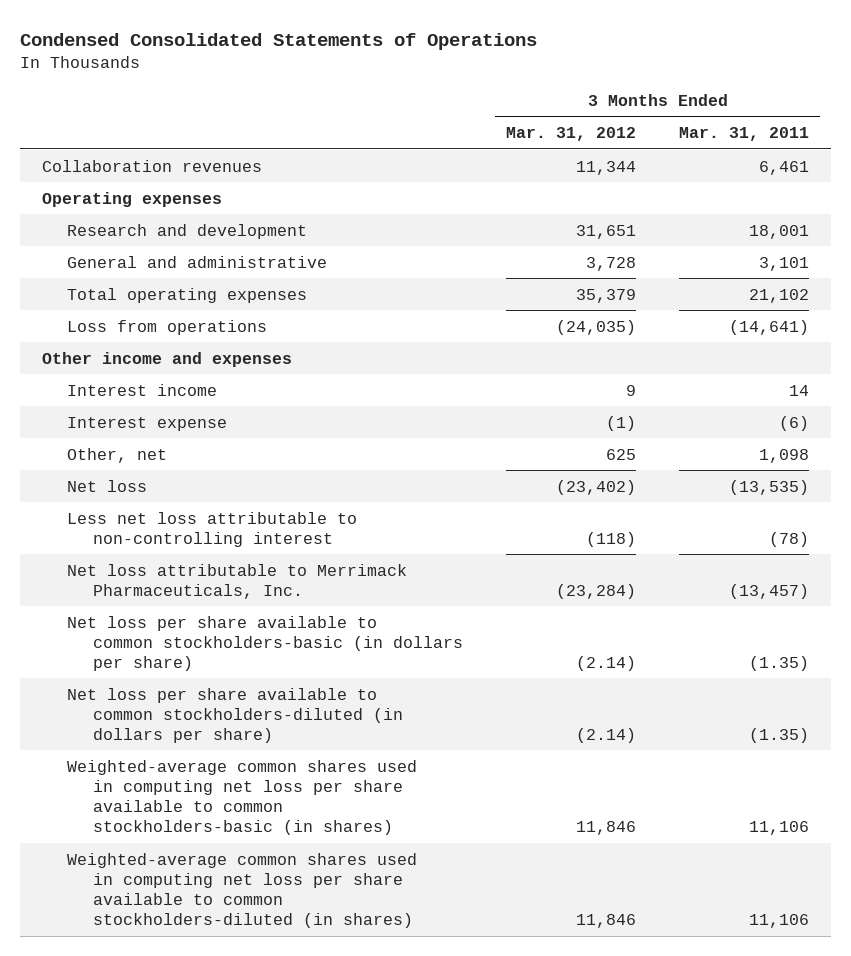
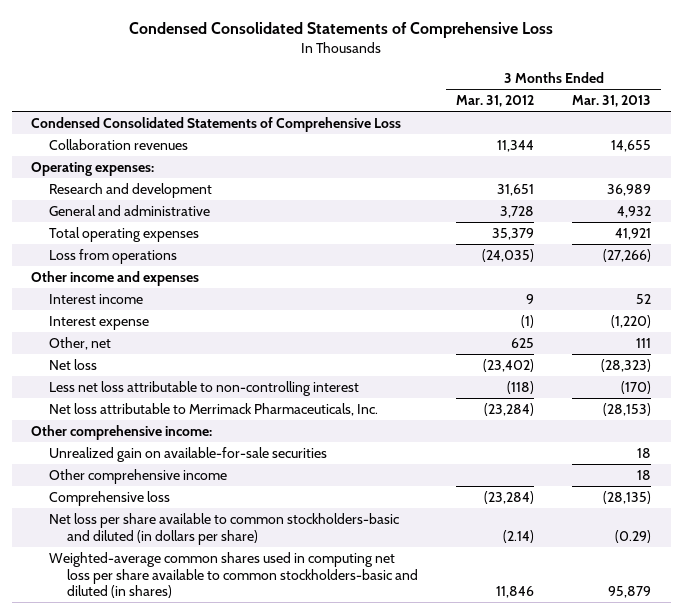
- Condensed Consolidated Statements of Operations
+ Condensed Consolidated Statements of Comprehensive Loss
- | 3 Months Ended Mar. 31, 2012 | 3 Months Ended Mar. 31, 2011
+ | 3 Months Ended Mar. 31, 2012 | 3 Months Ended Mar. 31, 2013
+ Condensed Consolidated Statements of Comprehensive Loss
- Operating expenses
+ Operating expenses:
- Net loss per share available to common stockholders-basic (in dollars per share) | (2.14) | (1.35)
- Net loss per share available to common stockholders-diluted (in dollars per share) | (2.14) | (1.35)
- Weighted-average common shares used in computing net loss per share available to common stockholders-basic (in shares) | 11,846 | 11,106
- Weighted-average common shares used in computing net loss per share available to common stockholders-diluted (in shares) | 11,846 | 11,106
+ Other comprehensive income:
+ Unrealized gain on available-for-sale securities | | 18
+ Other comprehensive income | | 18
+ Comprehensive loss | (23,284) | (28,135)
+ Net loss per share available to common stockholders-basic and diluted (in dollars per share) | (2.14) | (0.29)
+ Weighted-average common shares used in computing net loss per share available to common stockholders-basic and diluted (in shares) | 11,846 | 95,879

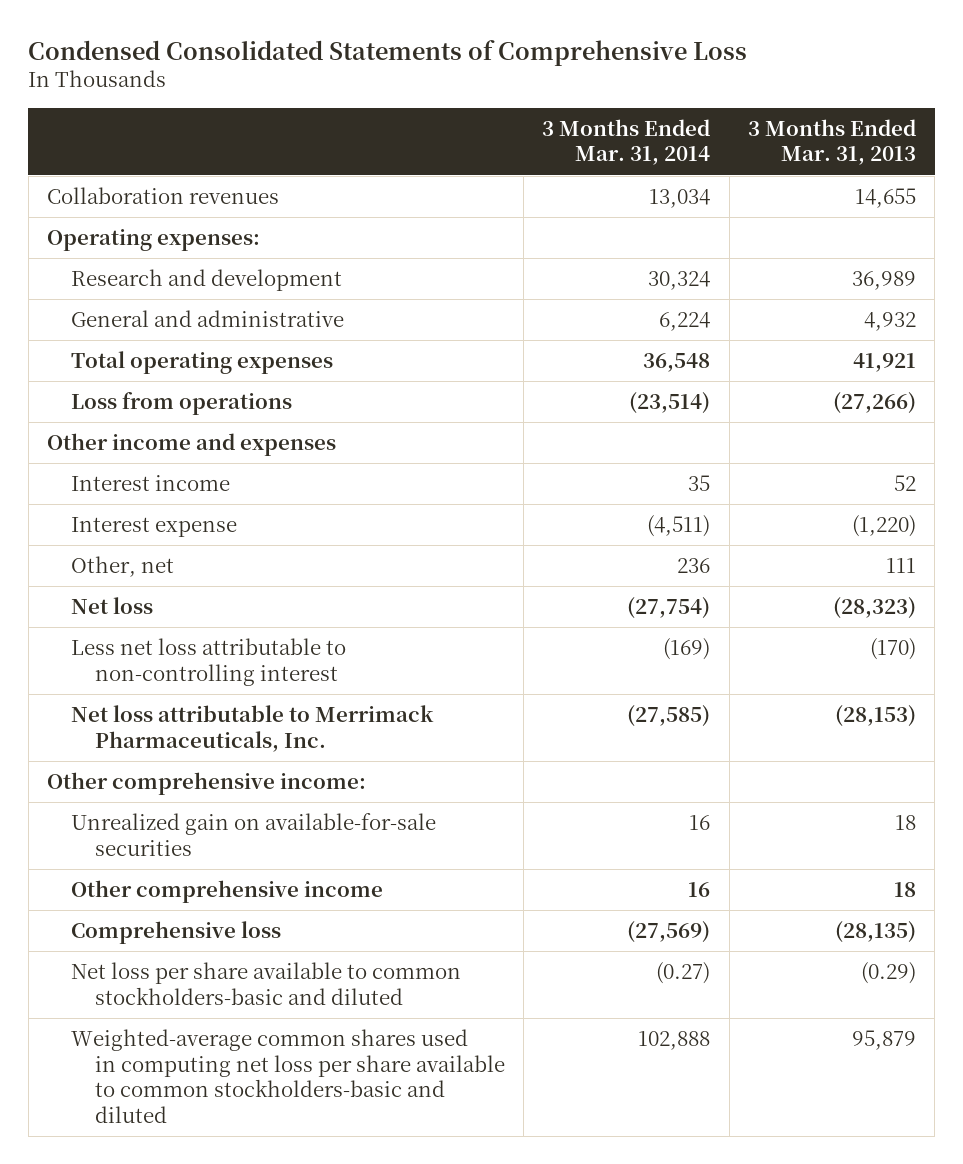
- | 3 Months Ended Mar. 31, 2012 | 3 Months Ended Mar. 31, 2013
+ | 3 Months Ended Mar. 31, 2014 | 3 Months Ended Mar. 31, 2013
- Condensed Consolidated Statements of Comprehensive Loss
- Net loss per share available to common stockholders-basic and diluted (in dollars per share) | (2.14) | (0.29)
- Weighted-average common shares used in computing net loss per share available to common stockholders-basic and diluted (in shares) | 11,846 | 95,879
+ Net loss per share available to common stockholders-basic and diluted | (0.27) | (0.29)
+ Weighted-average common shares used in computing net loss per share available to common stockholders-basic and diluted | 102,888 | 95,879

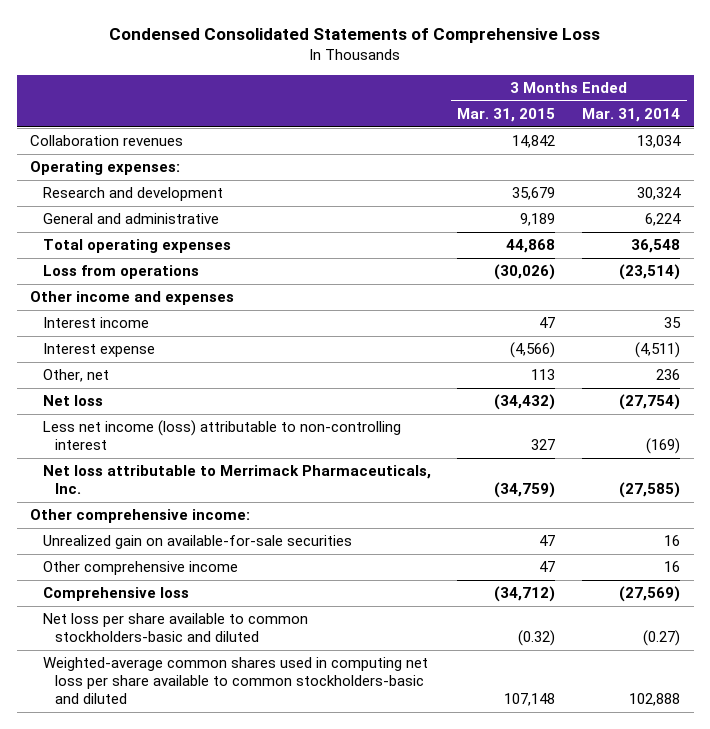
- | 3 Months Ended Mar. 31, 2014 | 3 Months Ended Mar. 31, 2013
+ | 3 Months Ended Mar. 31, 2015 | 3 Months Ended Mar. 31, 2014
- Less net loss attributable to non-controlling interest | (169) | (170)
+ Less net income (loss) attributable to non-controlling interest | 327 | (169)

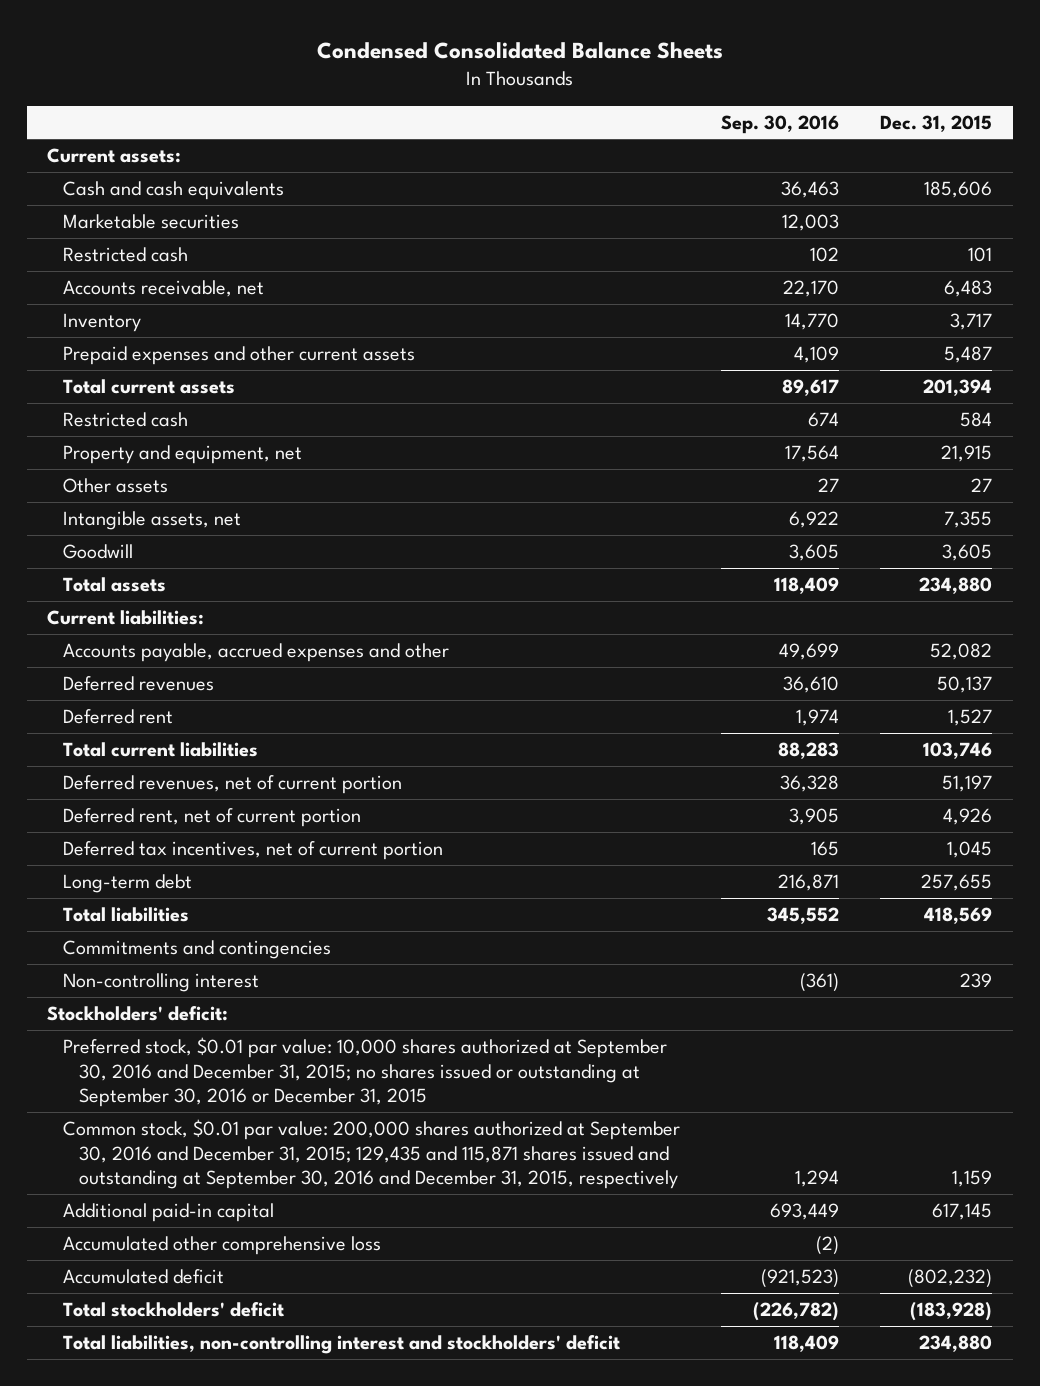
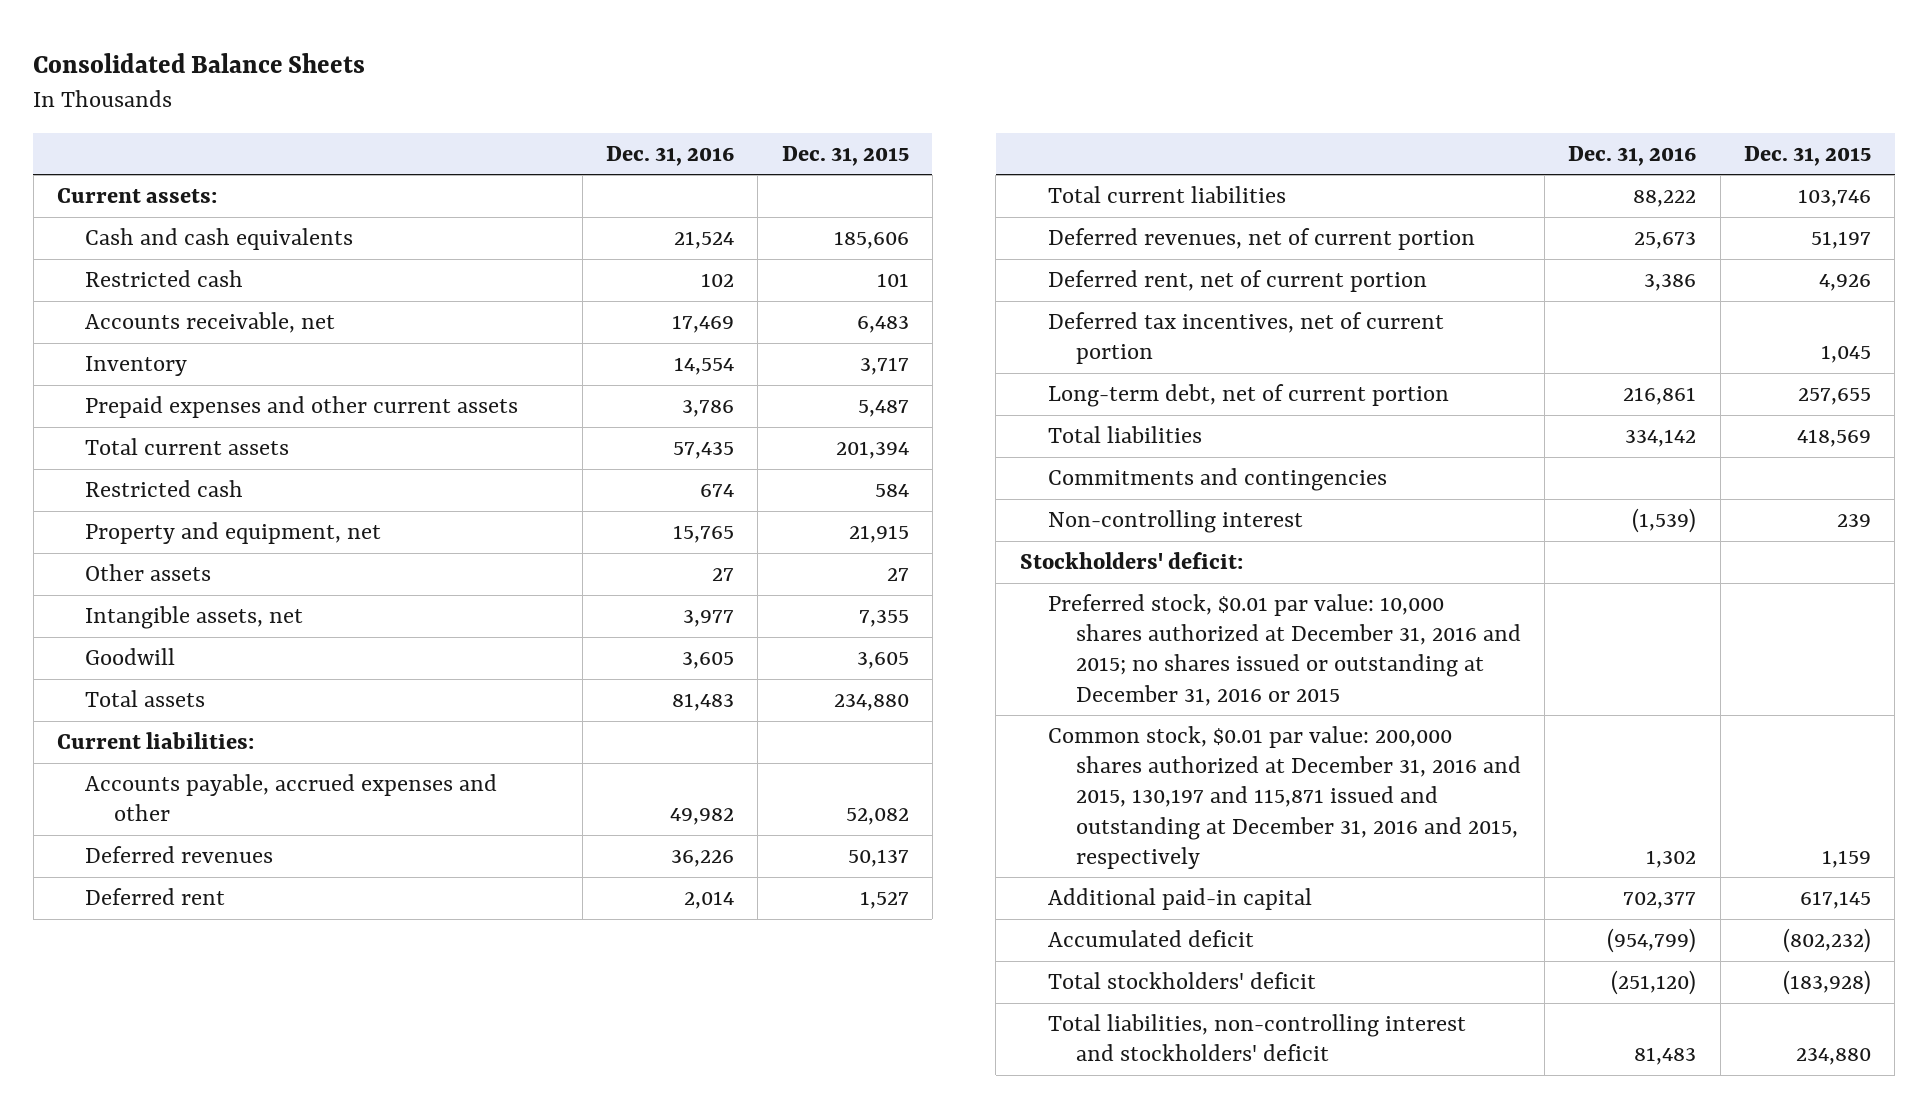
- Condensed Consolidated Balance Sheets
+ Consolidated Balance Sheets
- | Sep. 30, 2016 | Dec. 31, 2015
+ | Dec. 31, 2016 | Dec. 31, 2015
- Marketable securities | 12,003 |
- Long-term debt | 216,871 | 257,655
+ Long-term debt, net of current portion | 216,861 | 257,655
- Preferred stock, $0.01 par value: 10,000 shares authorized at September 30, 2016 and December 31, 2015; no shares issued or outstanding at September 30, 2016 or December 31, 2015
- Common stock, $0.01 par value: 200,000 shares authorized at September 30, 2016 and December 31, 2015; 129,435 and 115,871 shares issued and outstanding at September 30, 2016 and December 31, 2015, respectively | 1,294 | 1,159
+ Preferred stock, $0.01 par value: 10,000 shares authorized at December 31, 2016 and 2015; no shares issued or outstanding at December 31, 2016 or 2015
+ Common stock, $0.01 par value: 200,000 shares authorized at December 31, 2016 and 2015, 130,197 and 115,871 issued and outstanding at December 31, 2016 and 2015, respectively | 1,302 | 1,159
- Accumulated other comprehensive loss | (2) |

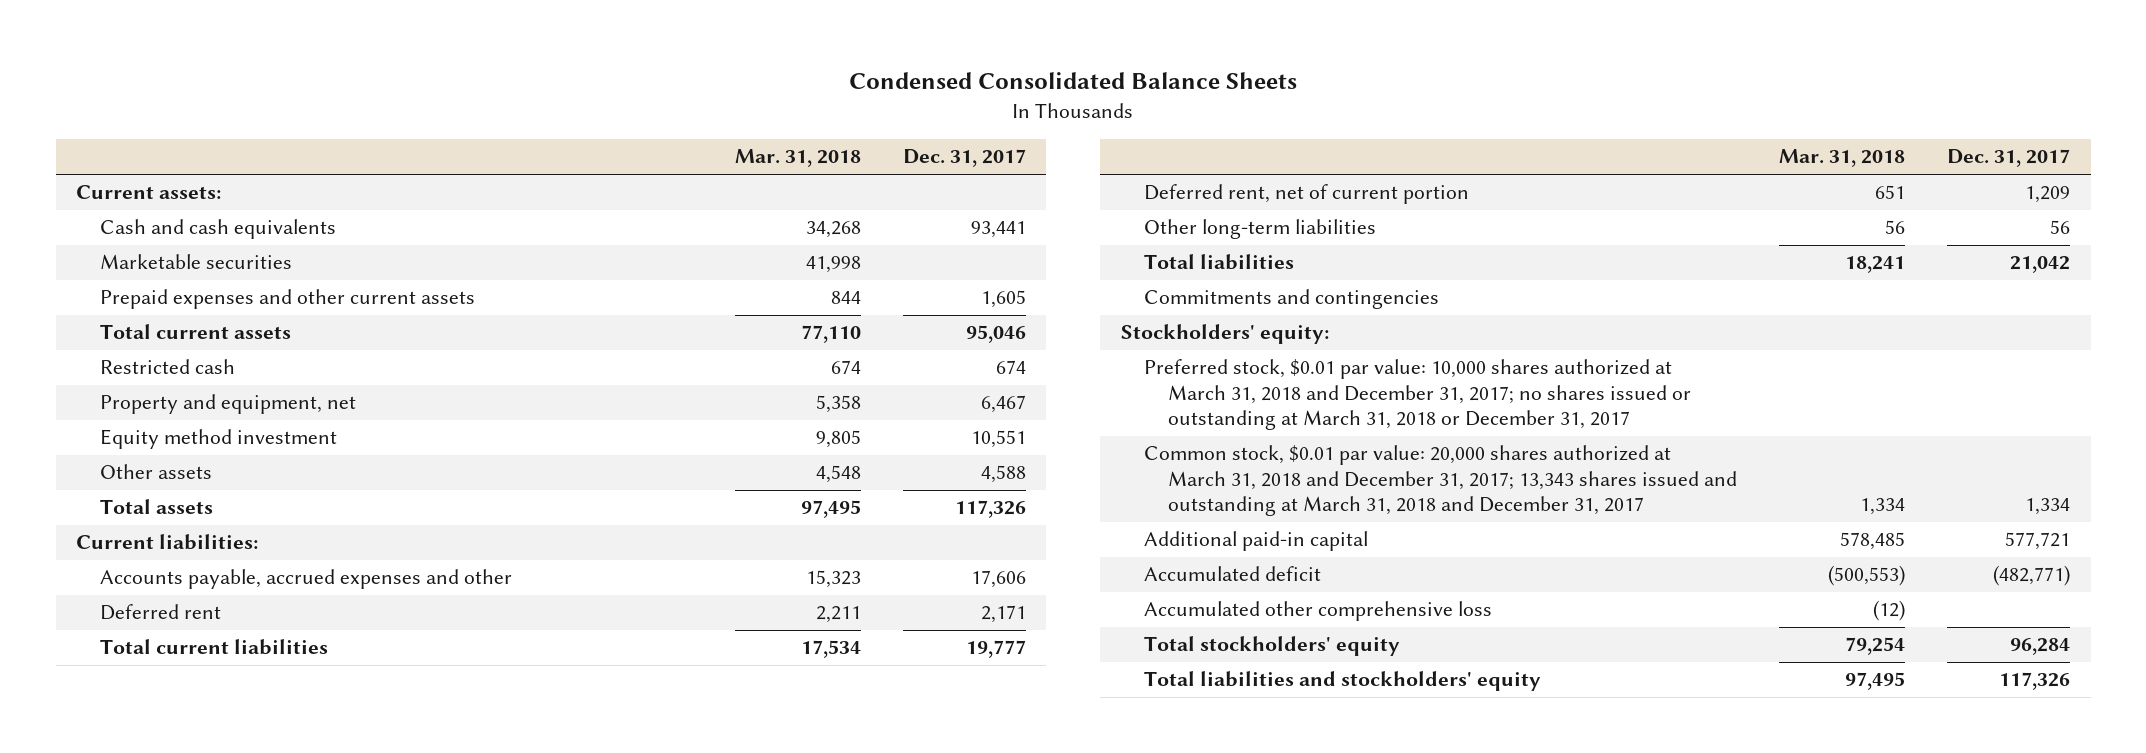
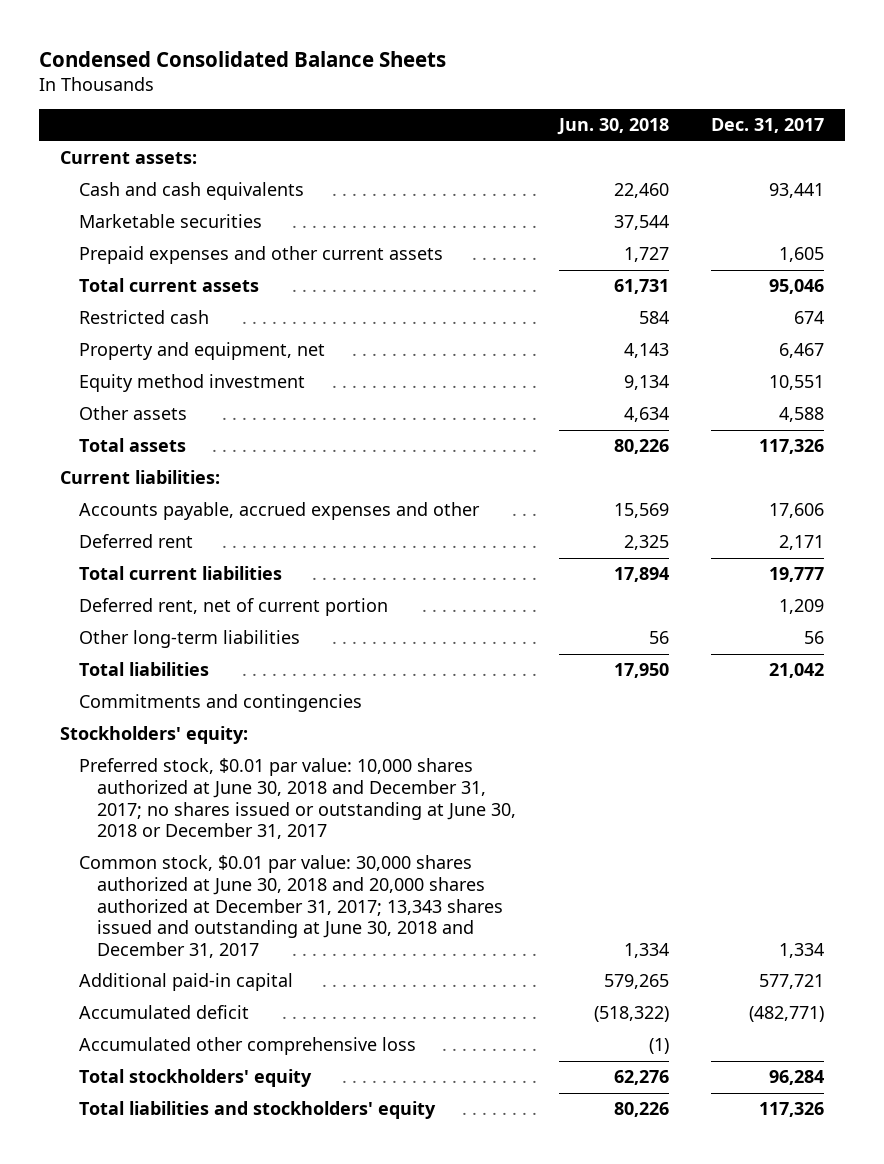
- | Mar. 31, 2018 | Dec. 31, 2017
+ | Jun. 30, 2018 | Dec. 31, 2017
- Preferred stock, $0.01 par value: 10,000 shares authorized at March 31, 2018 and December 31, 2017; no shares issued or outstanding at March 31, 2018 or December 31, 2017
- Common stock, $0.01 par value: 20,000 shares authorized at March 31, 2018 and December 31, 2017; 13,343 shares issued and outstanding at March 31, 2018 and December 31, 2017 | 1,334 | 1,334
+ Preferred stock, $0.01 par value: 10,000 shares authorized at June 30, 2018 and December 31, 2017; no shares issued or outstanding at June 30, 2018 or December 31, 2017
+ Common stock, $0.01 par value: 30,000 shares authorized at June 30, 2018 and 20,000 shares authorized at December 31, 2017; 13,343 shares issued and outstanding at June 30, 2018 and December 31, 2017 | 1,334 | 1,334

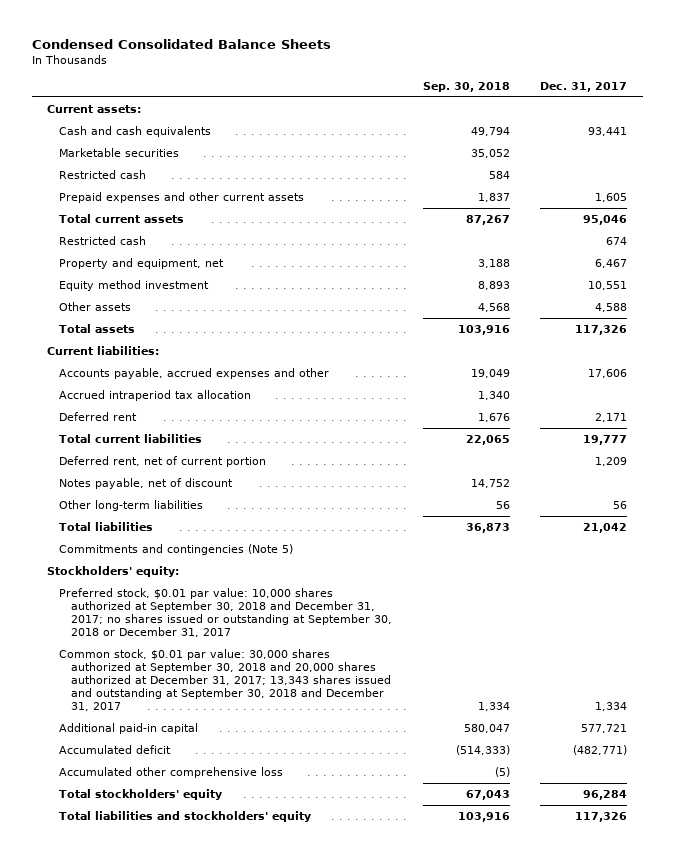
- | Jun. 30, 2018 | Dec. 31, 2017
+ | Sep. 30, 2018 | Dec. 31, 2017
+ Restricted cash | 584 |
+ Accrued intraperiod tax allocation | 1,340 |
+ Notes payable, net of discount | 14,752 |
- Commitments and contingencies
+ Commitments and contingencies (Note 5)
- Preferred stock, $0.01 par value: 10,000 shares authorized at June 30, 2018 and December 31, 2017; no shares issued or outstanding at June 30, 2018 or December 31, 2017
- Common stock, $0.01 par value: 30,000 shares authorized at June 30, 2018 and 20,000 shares authorized at December 31, 2017; 13,343 shares issued and outstanding at June 30, 2018 and December 31, 2017 | 1,334 | 1,334
+ Preferred stock, $0.01 par value: 10,000 shares authorized at September 30, 2018 and December 31, 2017; no shares issued or outstanding at September 30, 2018 or December 31, 2017
+ Common stock, $0.01 par value: 30,000 shares authorized at September 30, 2018 and 20,000 shares authorized at December 31, 2017; 13,343 shares issued and outstanding at September 30, 2018 and December 31, 2017 | 1,334 | 1,334

